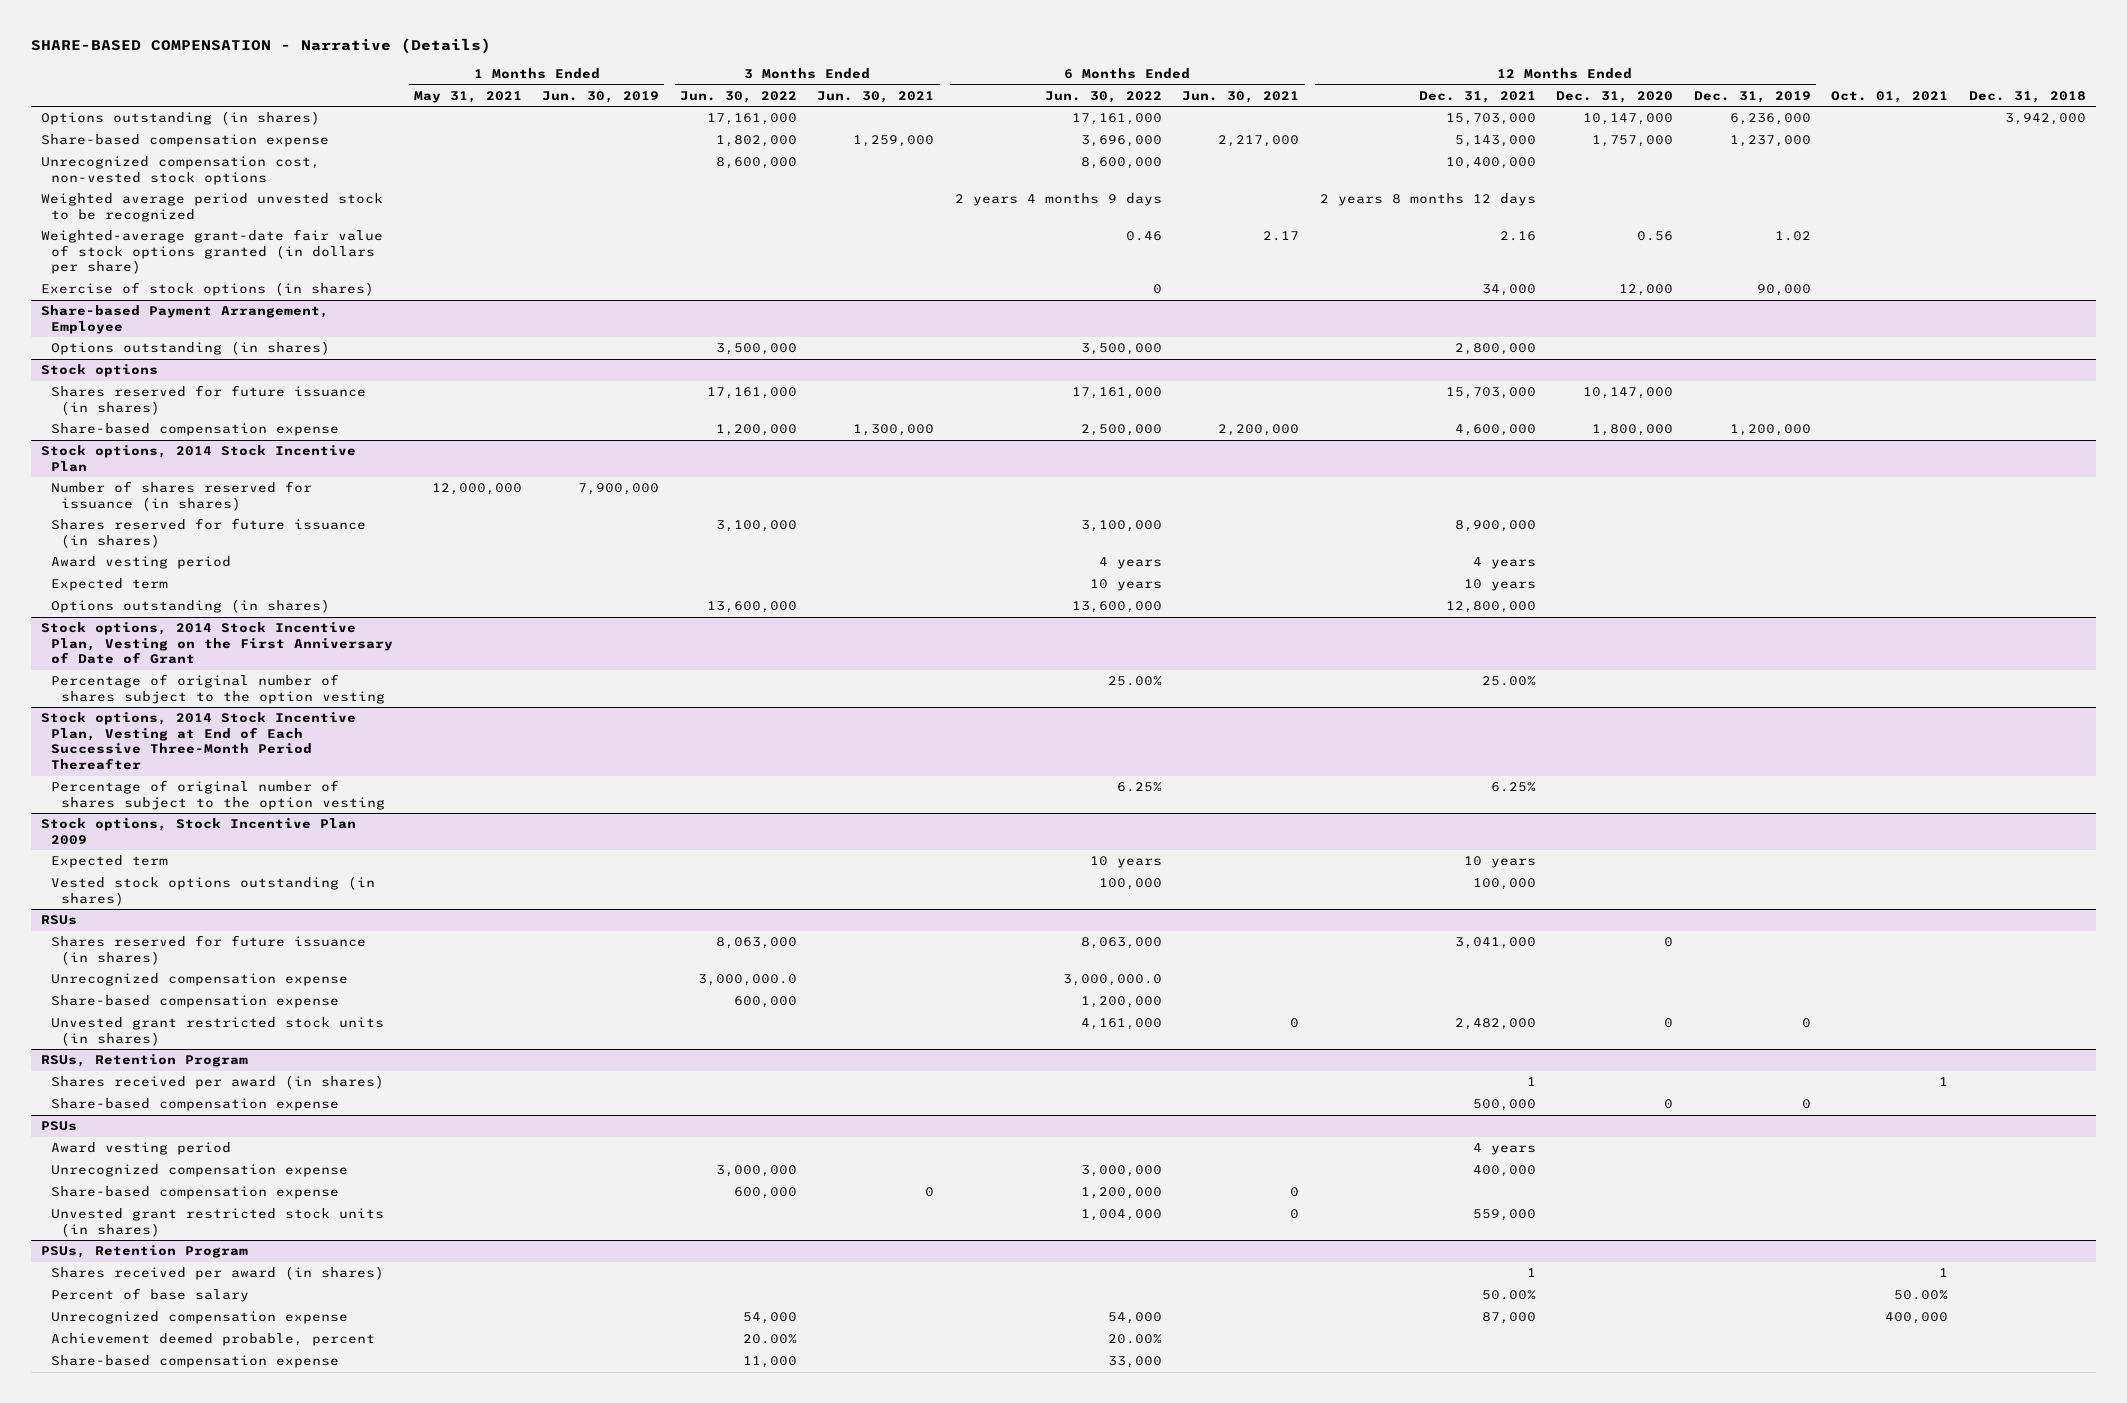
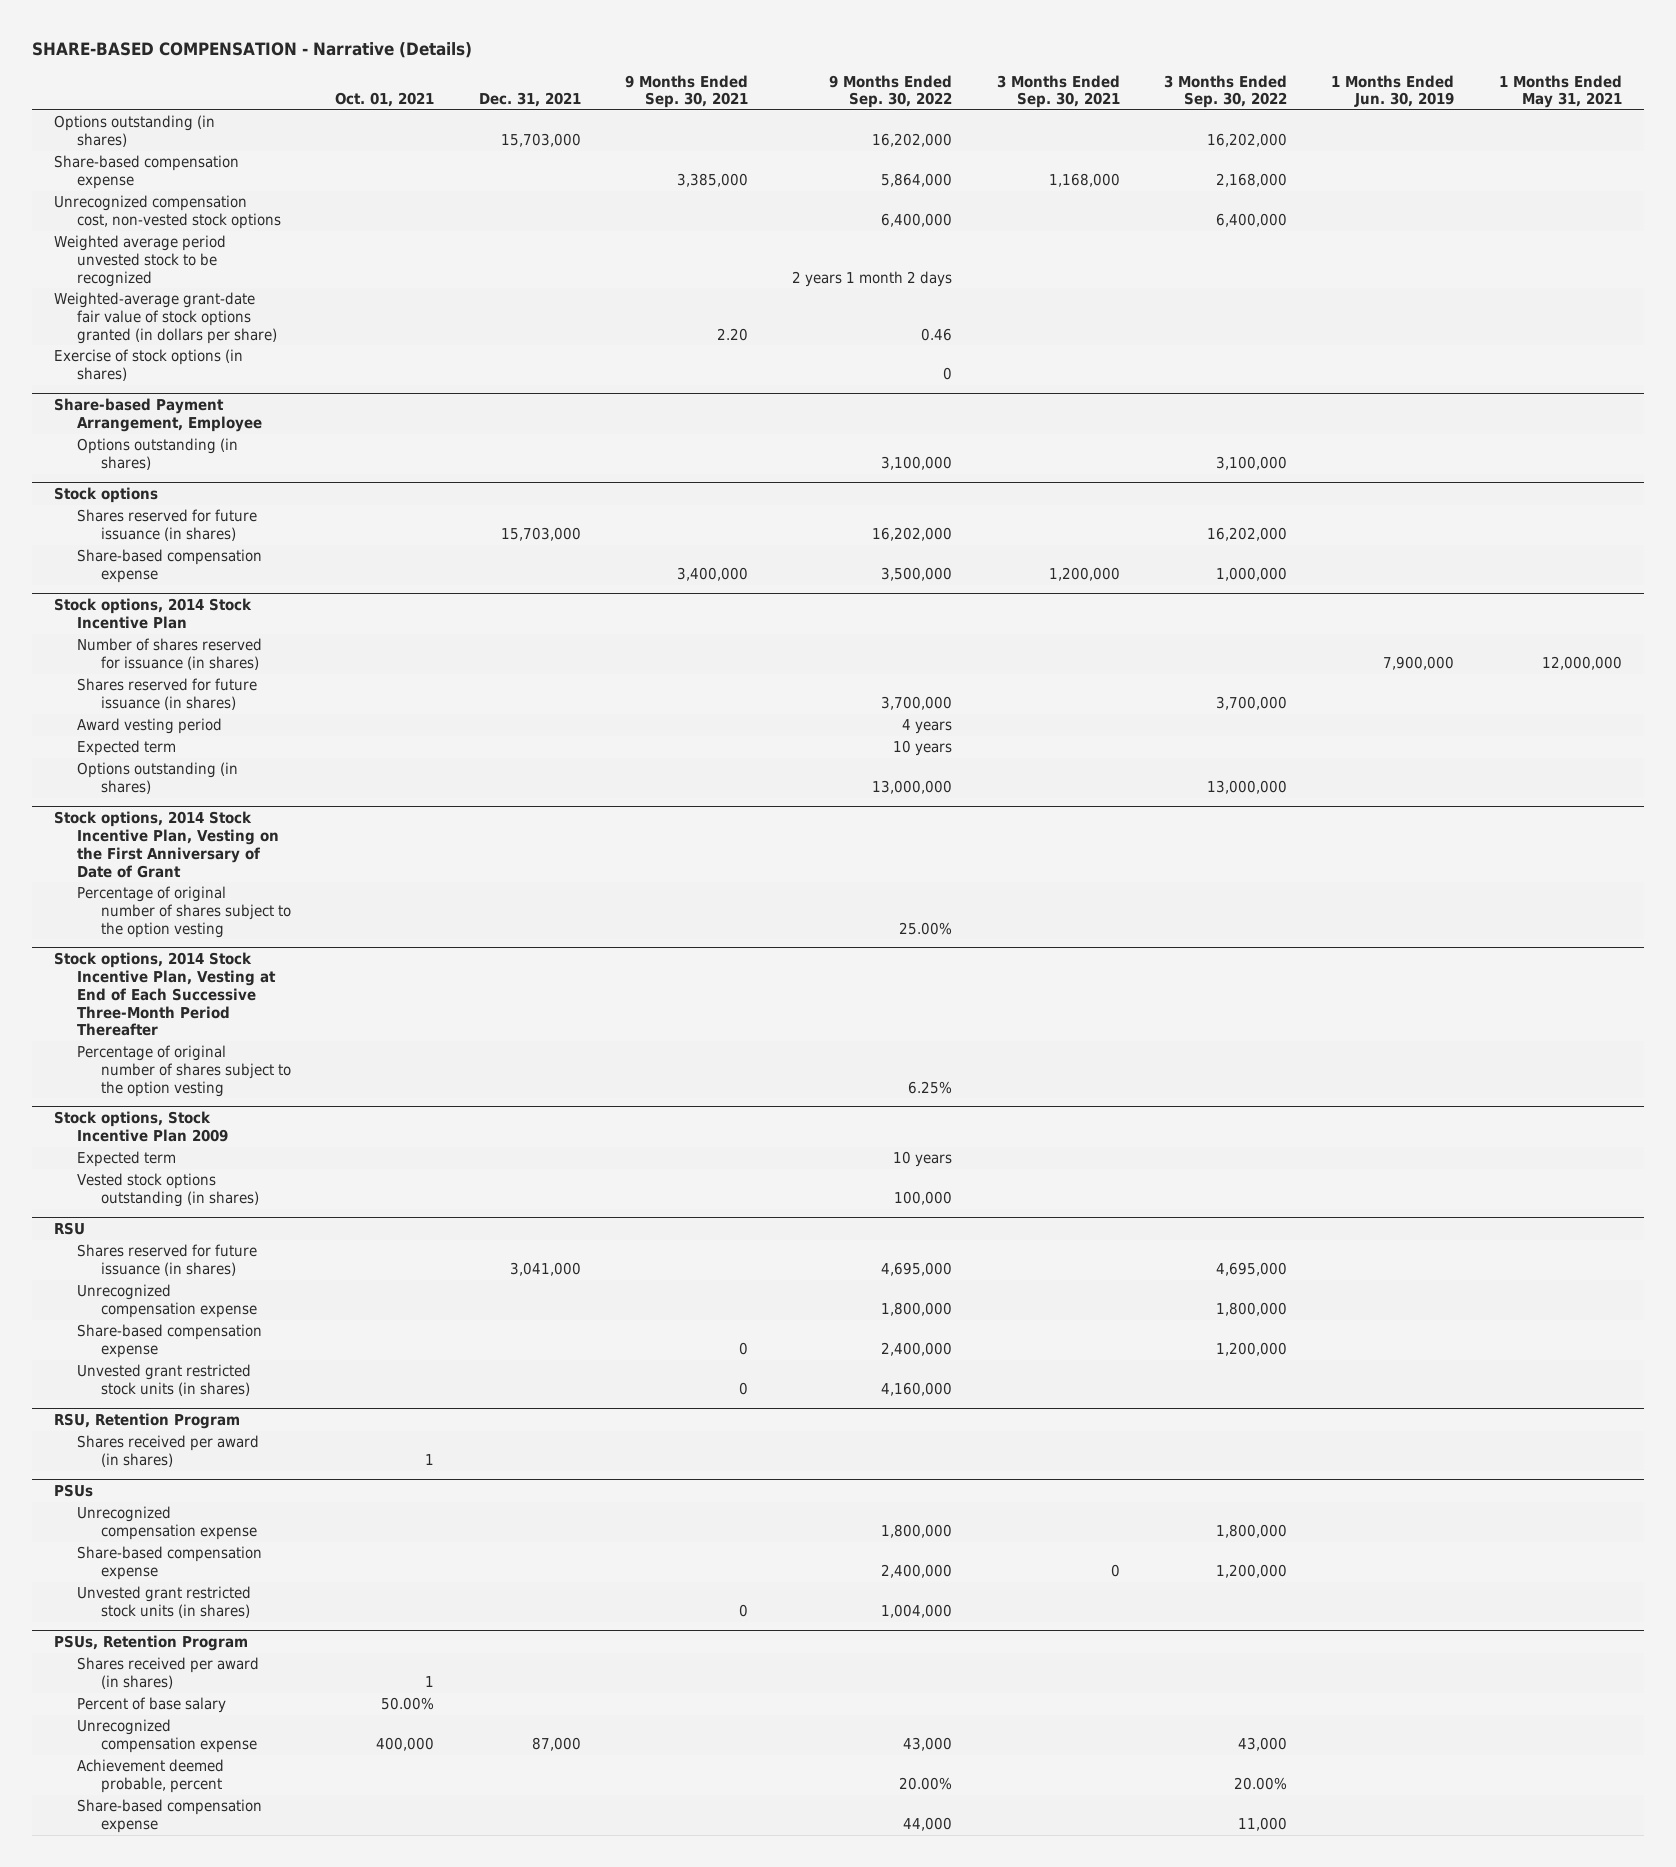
- | 1 Months Ended May 31, 2021 | 1 Months Ended Jun. 30, 2019 | 3 Months Ended Jun. 30, 2022 | 3 Months Ended Jun. 30, 2021 | 6 Months Ended Jun. 30, 2022 | 6 Months Ended Jun. 30, 2021 | 12 Months Ended Dec. 31, 2021 | 12 Months Ended Dec. 31, 2020 | 12 Months Ended Dec. 31, 2019 | Oct. 01, 2021 | Dec. 31, 2018
+ | Oct. 01, 2021 | Dec. 31, 2021 | 9 Months Ended Sep. 30, 2021 | 9 Months Ended Sep. 30, 2022 | 3 Months Ended Sep. 30, 2021 | 3 Months Ended Sep. 30, 2022 | 1 Months Ended Jun. 30, 2019 | 1 Months Ended May 31, 2021
- RSUs
+ RSU
- RSUs, Retention Program
+ RSU, Retention Program
- Share-based compensation expense | | | | | | | 500,000 | 0 | 0 | |
@ PSUs
- Award vesting period | | | | | | | 4 years | | | |

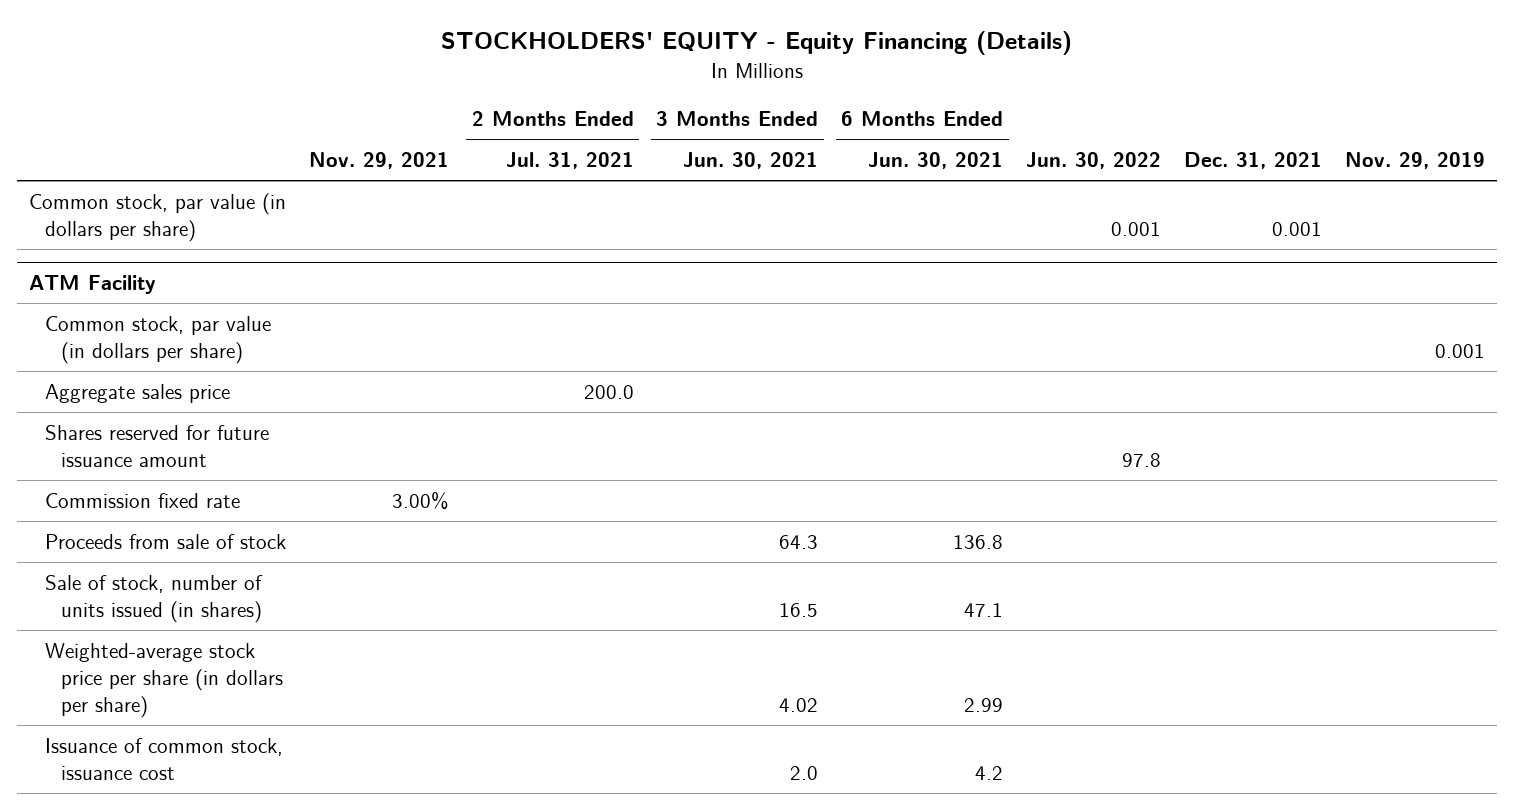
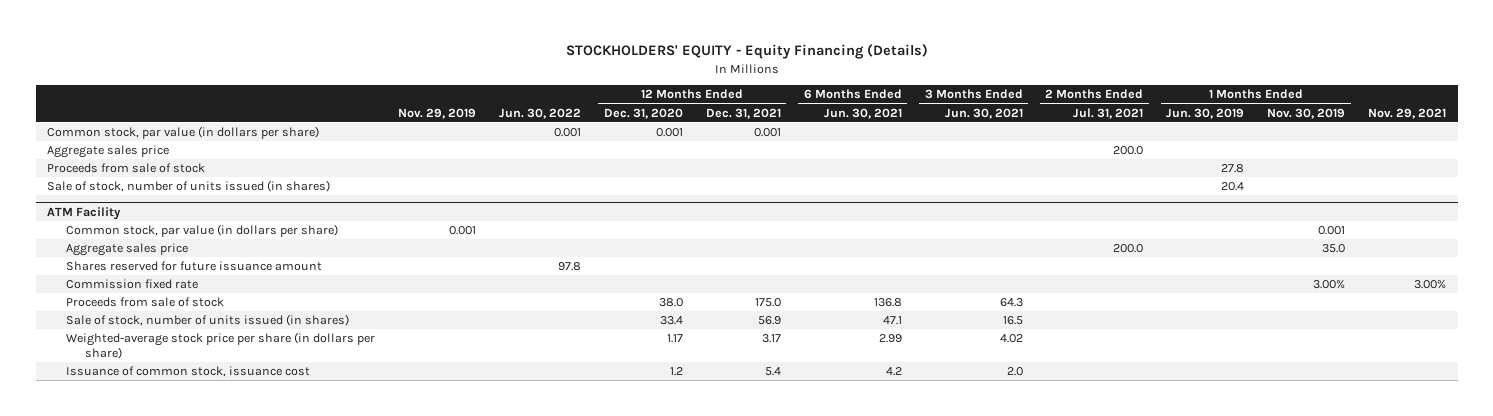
- | Nov. 29, 2021 | 2 Months Ended Jul. 31, 2021 | 3 Months Ended Jun. 30, 2021 | 6 Months Ended Jun. 30, 2021 | Jun. 30, 2022 | Dec. 31, 2021 | Nov. 29, 2019
+ | Nov. 29, 2019 | Jun. 30, 2022 | 12 Months Ended Dec. 31, 2020 | 12 Months Ended Dec. 31, 2021 | 6 Months Ended Jun. 30, 2021 | 3 Months Ended Jun. 30, 2021 | 2 Months Ended Jul. 31, 2021 | 1 Months Ended Jun. 30, 2019 | 1 Months Ended Nov. 30, 2019 | Nov. 29, 2021
+ Aggregate sales price | | | | | | | 200.0 | | |
+ Proceeds from sale of stock | | | | | | | | 27.8 | |
+ Sale of stock, number of units issued (in shares) | | | | | | | | 20.4 | |

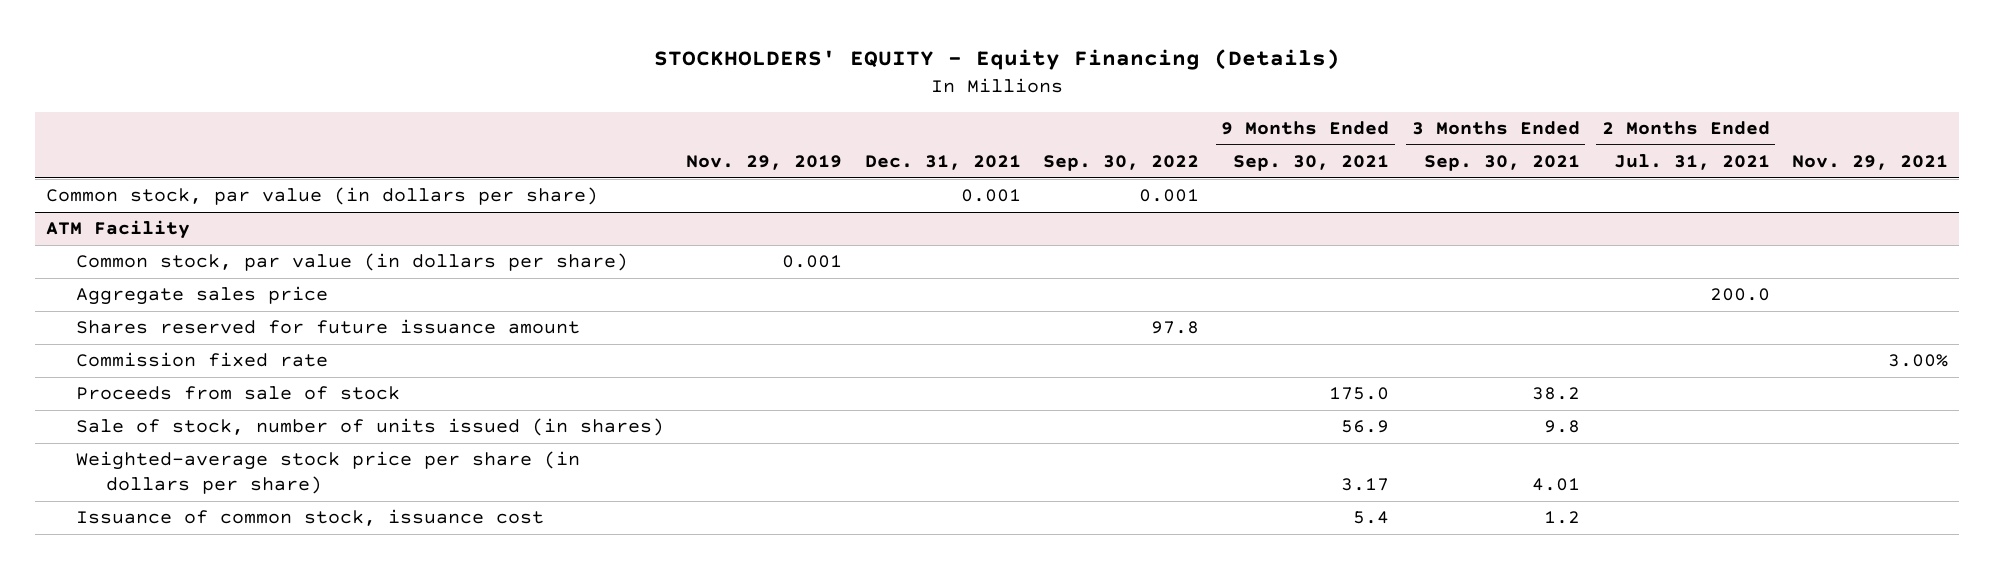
- | Nov. 29, 2019 | Jun. 30, 2022 | 12 Months Ended Dec. 31, 2020 | 12 Months Ended Dec. 31, 2021 | 6 Months Ended Jun. 30, 2021 | 3 Months Ended Jun. 30, 2021 | 2 Months Ended Jul. 31, 2021 | 1 Months Ended Jun. 30, 2019 | 1 Months Ended Nov. 30, 2019 | Nov. 29, 2021
+ | Nov. 29, 2019 | Dec. 31, 2021 | Sep. 30, 2022 | 9 Months Ended Sep. 30, 2021 | 3 Months Ended Sep. 30, 2021 | 2 Months Ended Jul. 31, 2021 | Nov. 29, 2021
- Aggregate sales price | | | | | | | 200.0 | | |
- Proceeds from sale of stock | | | | | | | | 27.8 | |
- Sale of stock, number of units issued (in shares) | | | | | | | | 20.4 | |

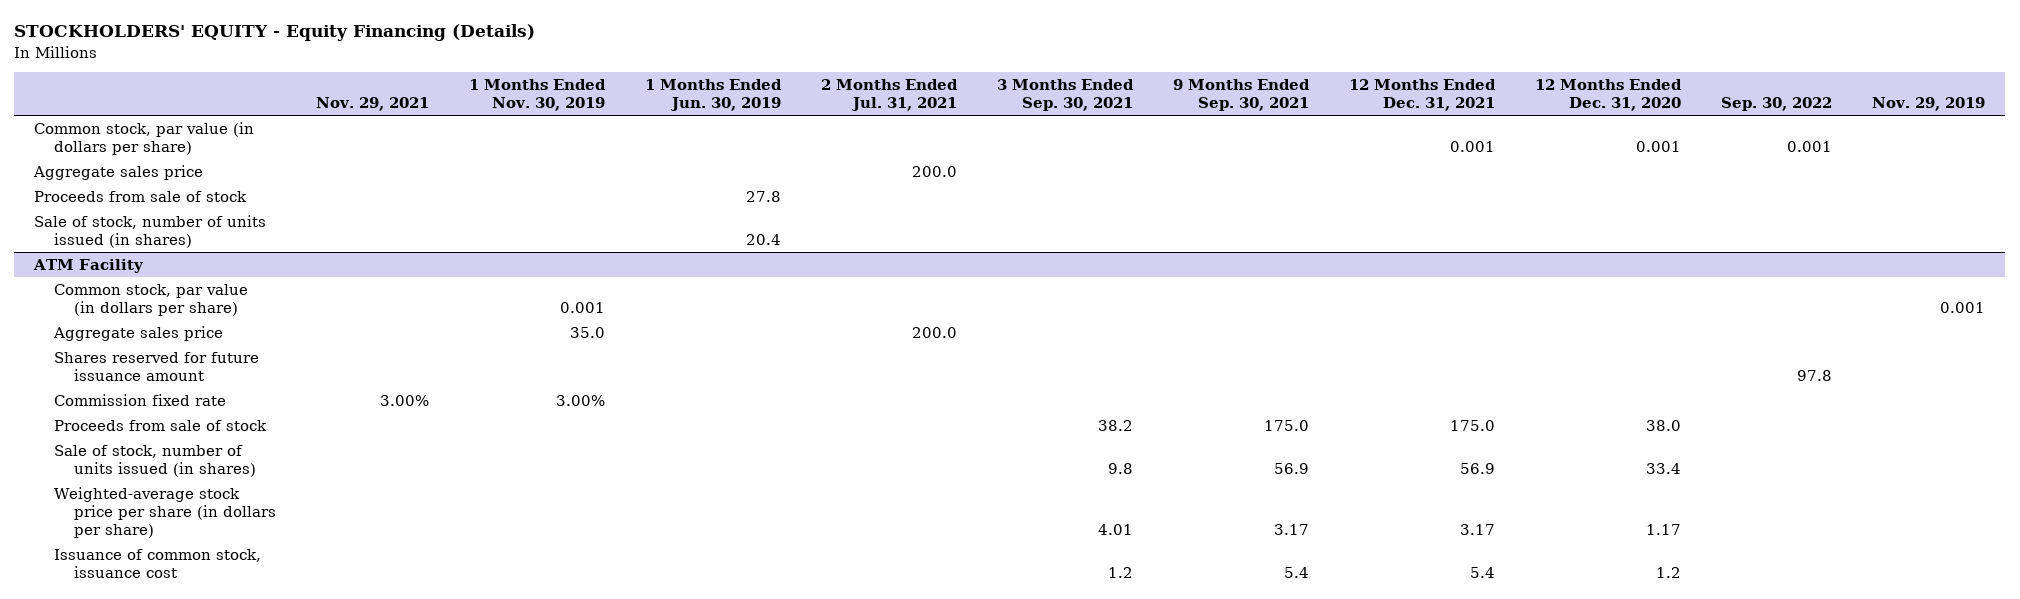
- | Nov. 29, 2019 | Dec. 31, 2021 | Sep. 30, 2022 | 9 Months Ended Sep. 30, 2021 | 3 Months Ended Sep. 30, 2021 | 2 Months Ended Jul. 31, 2021 | Nov. 29, 2021
+ | Nov. 29, 2021 | 1 Months Ended Nov. 30, 2019 | 1 Months Ended Jun. 30, 2019 | 2 Months Ended Jul. 31, 2021 | 3 Months Ended Sep. 30, 2021 | 9 Months Ended Sep. 30, 2021 | 12 Months Ended Dec. 31, 2021 | 12 Months Ended Dec. 31, 2020 | Sep. 30, 2022 | Nov. 29, 2019
+ Aggregate sales price | | | | 200.0 | | | | | |
+ Proceeds from sale of stock | | | 27.8 | | | | | | |
+ Sale of stock, number of units issued (in shares) | | | 20.4 | | | | | | |

